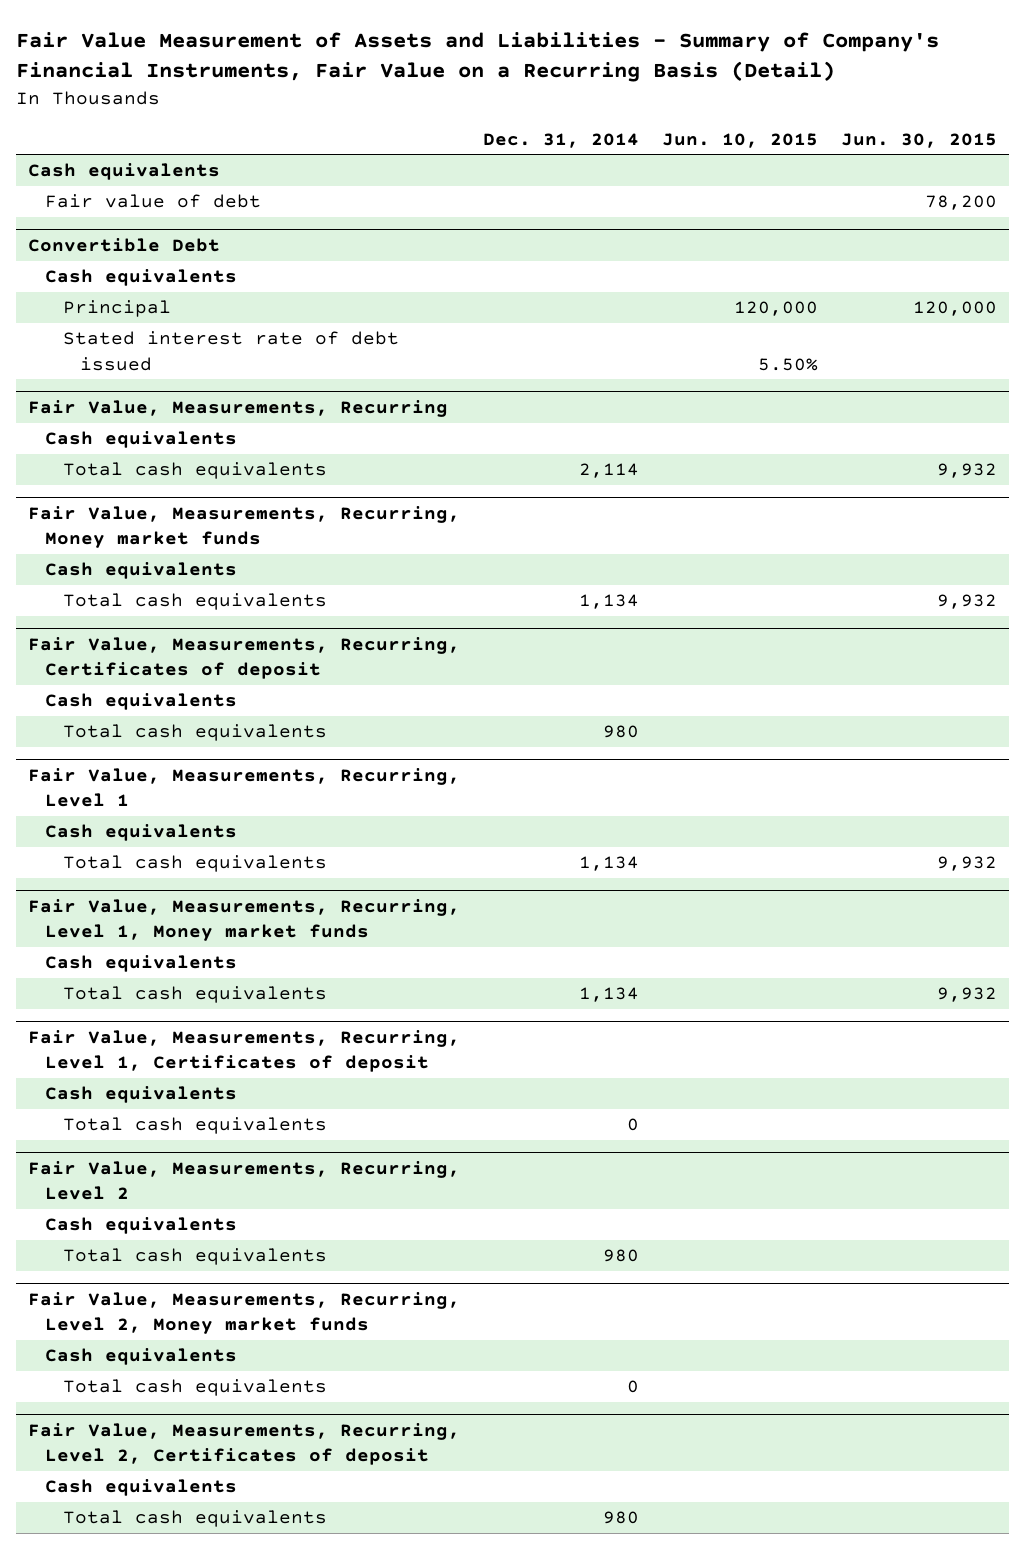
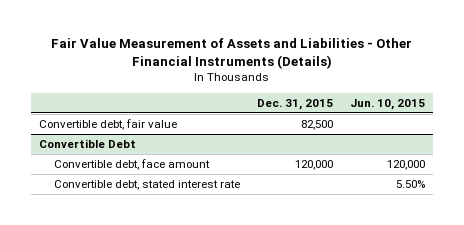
- Fair Value Measurement of Assets and Liabilities - Summary of Company's Financial Instruments, Fair Value on a Recurring Basis (Detail)
+ Fair Value Measurement of Assets and Liabilities - Other Financial Instruments (Details)
- | Dec. 31, 2014 | Jun. 10, 2015 | Jun. 30, 2015
+ | Dec. 31, 2015 | Jun. 10, 2015
- Cash equivalents
- Fair value of debt | | | 78,200
+ Convertible debt, fair value | 82,500 |
@ Convertible Debt
- Cash equivalents
- Principal | | 120,000 | 120,000
- Stated interest rate of debt issued | | 5.50% |
- Fair Value, Measurements, Recurring
- Cash equivalents
- Total cash equivalents | 2,114 | | 9,932
- Fair Value, Measurements, Recurring, Money market funds
- Cash equivalents
- Total cash equivalents | 1,134 | | 9,932
- Fair Value, Measurements, Recurring, Certificates of deposit
- Cash equivalents
- Total cash equivalents | 980 | |
- Fair Value, Measurements, Recurring, Level 1
- Cash equivalents
- Total cash equivalents | 1,134 | | 9,932
- Fair Value, Measurements, Recurring, Level 1, Money market funds
- Cash equivalents
- Total cash equivalents | 1,134 | | 9,932
- Fair Value, Measurements, Recurring, Level 1, Certificates of deposit
- Cash equivalents
- Total cash equivalents | 0 | |
- Fair Value, Measurements, Recurring, Level 2
- Cash equivalents
- Total cash equivalents | 980 | |
- Fair Value, Measurements, Recurring, Level 2, Money market funds
- Cash equivalents
- Total cash equivalents | 0 | |
- Fair Value, Measurements, Recurring, Level 2, Certificates of deposit
- Cash equivalents
- Total cash equivalents | 980 | |
@ Convertible Debt
+ Convertible debt, face amount | 120,000 | 120,000
+ Convertible debt, stated interest rate | | 5.50%

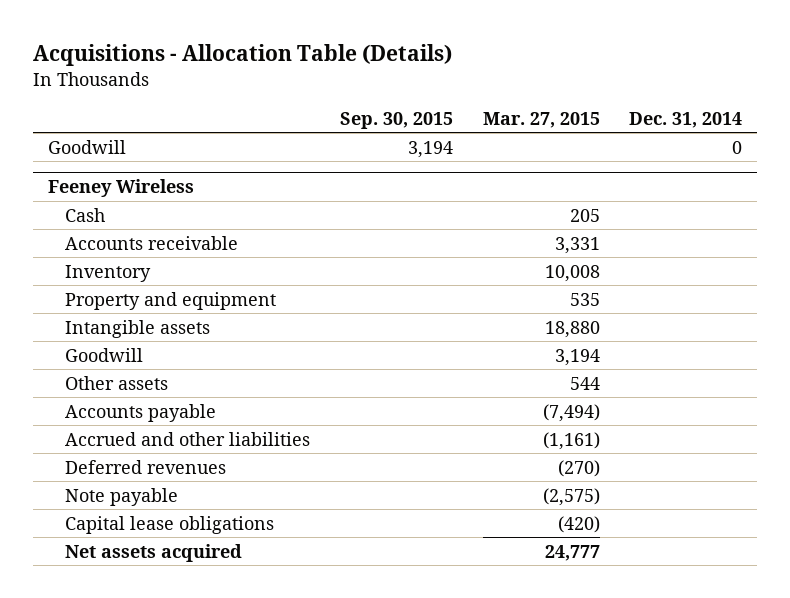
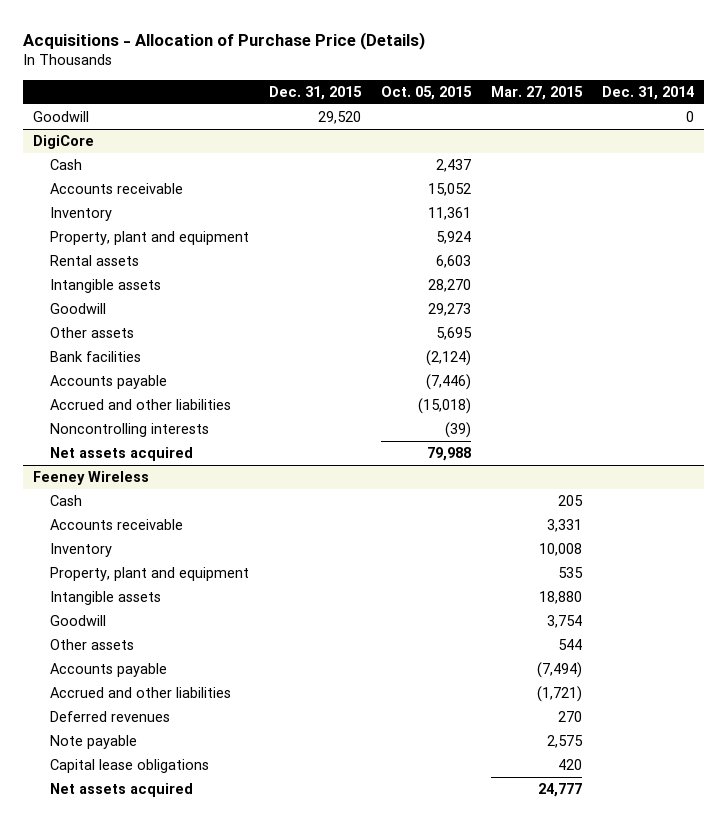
- Acquisitions - Allocation Table (Details)
+ Acquisitions - Allocation of Purchase Price (Details)
- | Sep. 30, 2015 | Mar. 27, 2015 | Dec. 31, 2014
+ | Dec. 31, 2015 | Oct. 05, 2015 | Mar. 27, 2015 | Dec. 31, 2014
+ DigiCore
+ Cash | | 2,437 | |
+ Accounts receivable | | 15,052 | |
+ Inventory | | 11,361 | |
+ Property, plant and equipment | | 5,924 | |
+ Rental assets | | 6,603 | |
+ Intangible assets | | 28,270 | |
+ Goodwill | | 29,273 | |
+ Other assets | | 5,695 | |
+ Bank facilities | | (2,124) | |
+ Accounts payable | | (7,446) | |
+ Accrued and other liabilities | | (15,018) | |
+ Noncontrolling interests | | (39) | |
+ Net assets acquired | | 79,988 | |
@ Feeney Wireless
- Property and equipment | | 535 |
+ Property, plant and equipment | | | 535 |
- Goodwill | | 3,194 |
+ Goodwill | | | 3,754 |
- Accrued and other liabilities | | (1,161) |
- Deferred revenues | | (270) |
- Note payable | | (2,575) |
- Capital lease obligations | | (420) |
+ Accrued and other liabilities | | | (1,721) |
+ Deferred revenues | | | 270 |
+ Note payable | | | 2,575 |
+ Capital lease obligations | | | 420 |

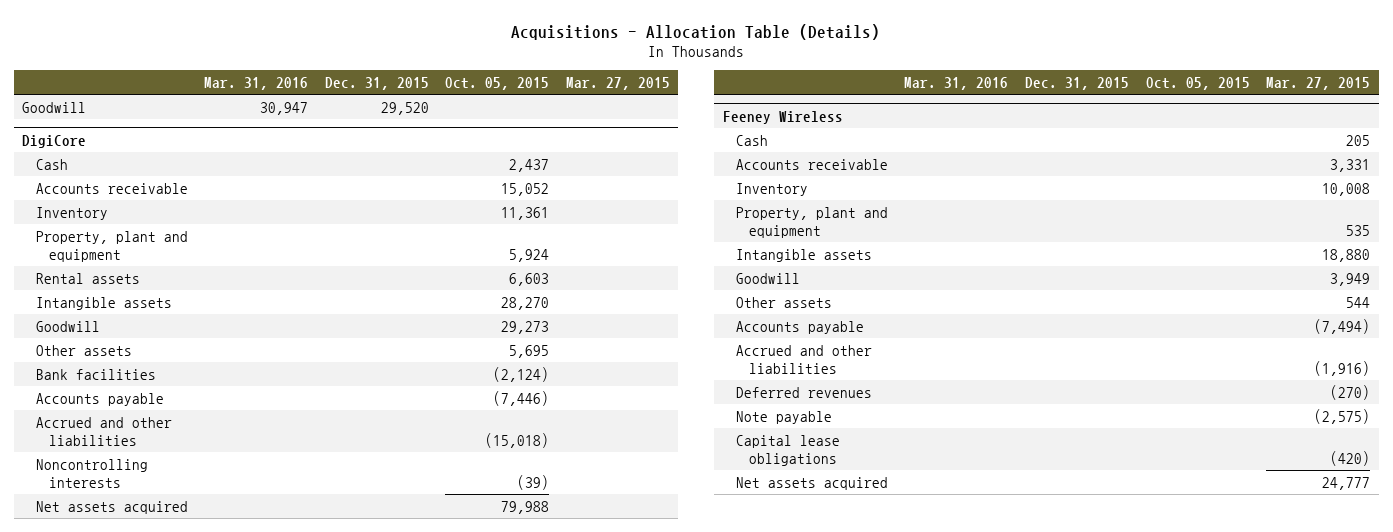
- Acquisitions - Allocation of Purchase Price (Details)
+ Acquisitions - Allocation Table (Details)
- | Dec. 31, 2015 | Oct. 05, 2015 | Mar. 27, 2015 | Dec. 31, 2014
+ | Mar. 31, 2016 | Dec. 31, 2015 | Oct. 05, 2015 | Mar. 27, 2015
@ Feeney Wireless
- Goodwill | | | 3,754 |
+ Goodwill | | | | 3,949
- Accrued and other liabilities | | | (1,721) |
- Deferred revenues | | | 270 |
- Note payable | | | 2,575 |
- Capital lease obligations | | | 420 |
+ Accrued and other liabilities | | | | (1,916)
+ Deferred revenues | | | | (270)
+ Note payable | | | | (2,575)
+ Capital lease obligations | | | | (420)

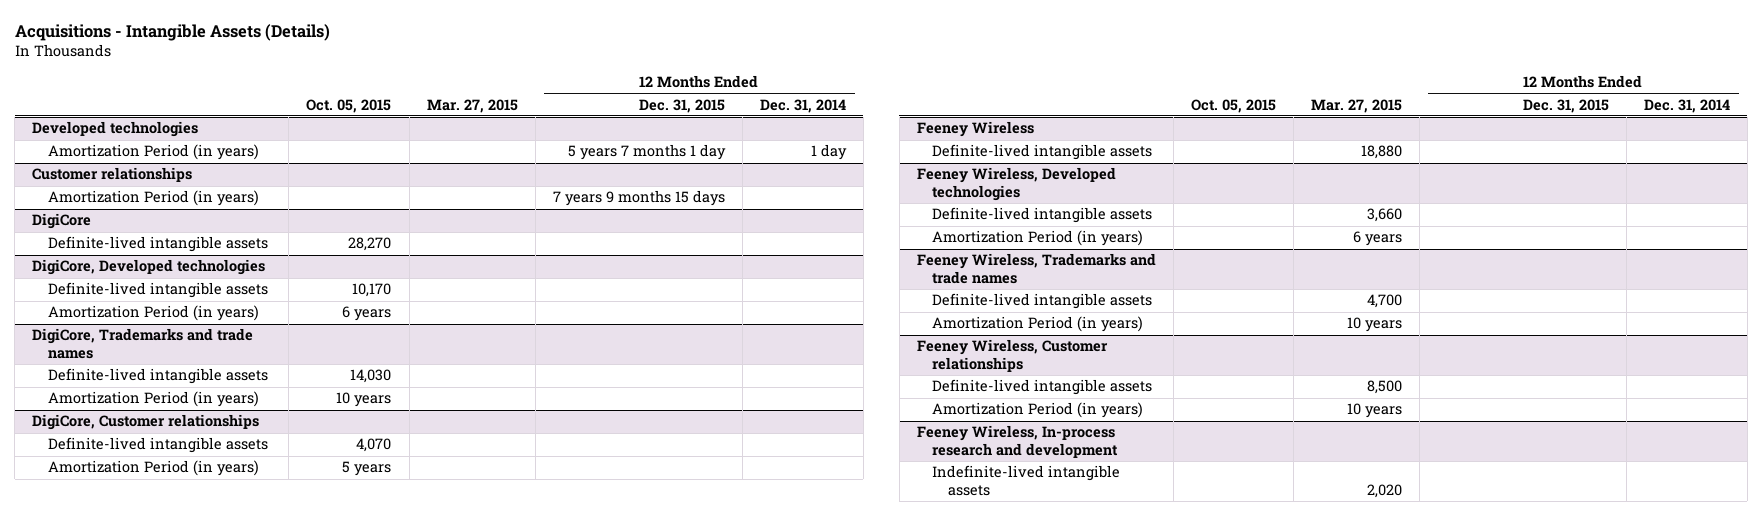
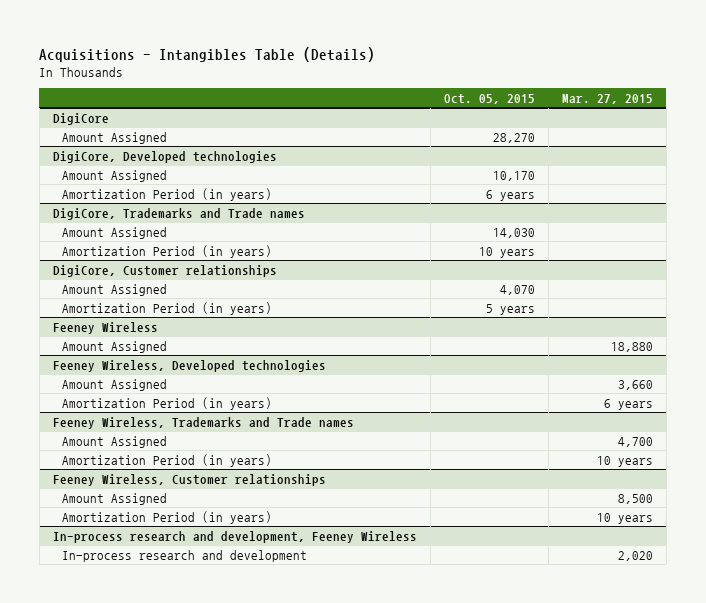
- Acquisitions - Intangible Assets (Details)
+ Acquisitions - Intangibles Table (Details)
- | Oct. 05, 2015 | Mar. 27, 2015 | 12 Months Ended Dec. 31, 2015 | 12 Months Ended Dec. 31, 2014
+ | Oct. 05, 2015 | Mar. 27, 2015
- Developed technologies
- Amortization Period (in years) | | | 5 years 7 months 1 day | 1 day
- Customer relationships
- Amortization Period (in years) | | | 7 years 9 months 15 days |
@ DigiCore
- Definite-lived intangible assets | 28,270 | | |
+ Amount Assigned | 28,270 |
@ DigiCore, Developed technologies
- Definite-lived intangible assets | 10,170 | | |
+ Amount Assigned | 10,170 |
- DigiCore, Trademarks and trade names
- Definite-lived intangible assets | 14,030 | | |
+ DigiCore, Trademarks and Trade names
+ Amount Assigned | 14,030 |
@ DigiCore, Customer relationships
- Definite-lived intangible assets | 4,070 | | |
+ Amount Assigned | 4,070 |
@ Feeney Wireless
- Definite-lived intangible assets | | 18,880 | |
+ Amount Assigned | | 18,880
@ Feeney Wireless, Developed technologies
- Definite-lived intangible assets | | 3,660 | |
+ Amount Assigned | | 3,660
- Feeney Wireless, Trademarks and trade names
- Definite-lived intangible assets | | 4,700 | |
+ Feeney Wireless, Trademarks and Trade names
+ Amount Assigned | | 4,700
@ Feeney Wireless, Customer relationships
- Definite-lived intangible assets | | 8,500 | |
+ Amount Assigned | | 8,500
- Feeney Wireless, In-process research and development
- Indefinite-lived intangible assets | | 2,020 | |
+ In-process research and development, Feeney Wireless
+ In-process research and development | | 2,020

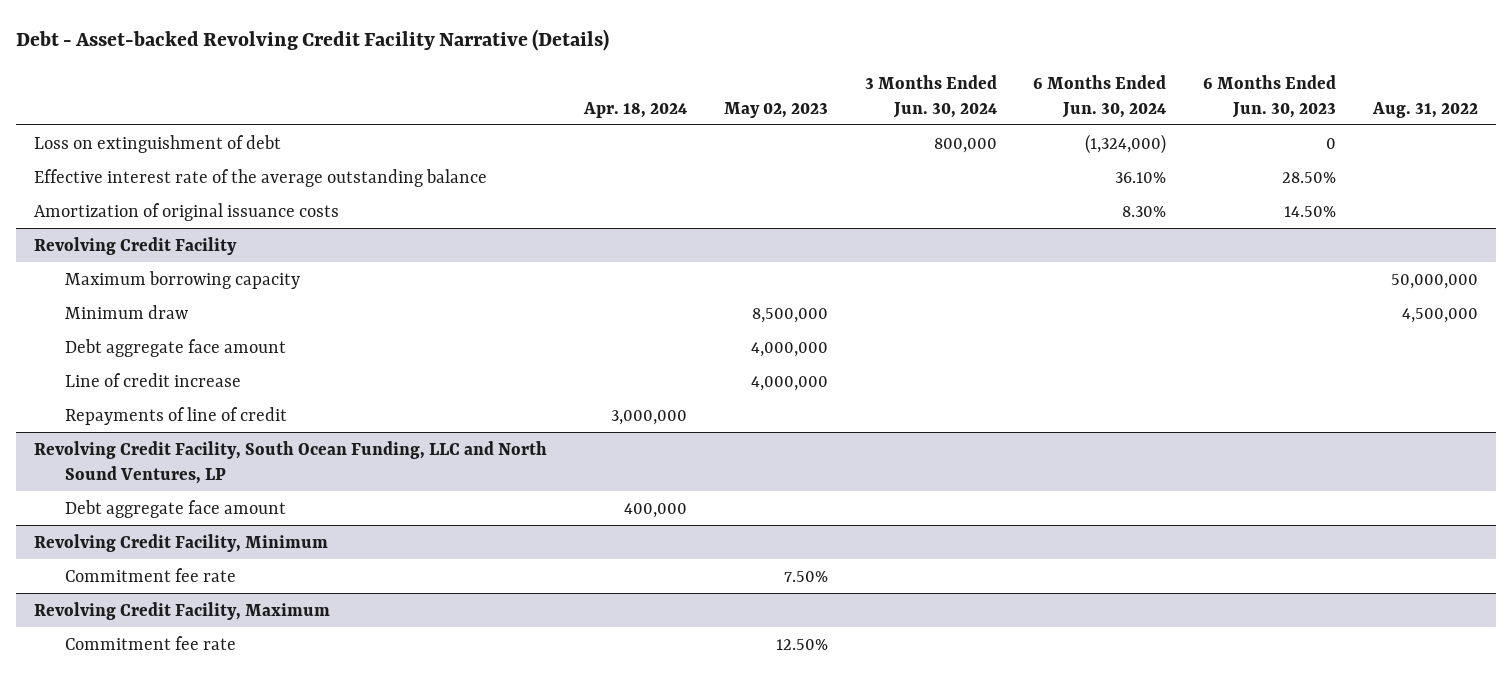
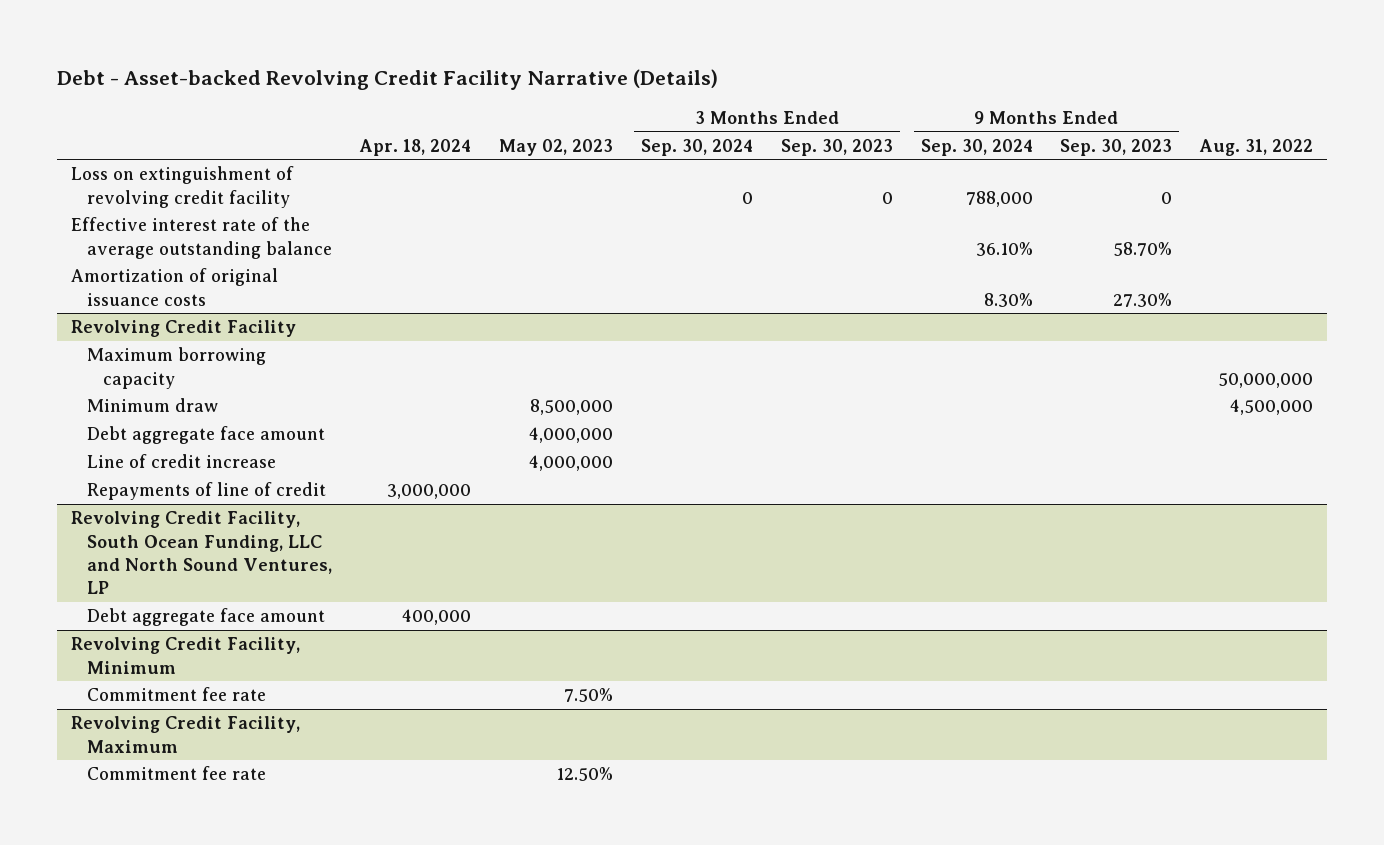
- | Apr. 18, 2024 | May 02, 2023 | 3 Months Ended Jun. 30, 2024 | 6 Months Ended Jun. 30, 2024 | 6 Months Ended Jun. 30, 2023 | Aug. 31, 2022
+ | Apr. 18, 2024 | May 02, 2023 | 3 Months Ended Sep. 30, 2024 | 3 Months Ended Sep. 30, 2023 | 9 Months Ended Sep. 30, 2024 | 9 Months Ended Sep. 30, 2023 | Aug. 31, 2022
- Loss on extinguishment of debt | | | 800,000 | (1,324,000) | 0 |
+ Loss on extinguishment of revolving credit facility | | | 0 | 0 | 788,000 | 0 |

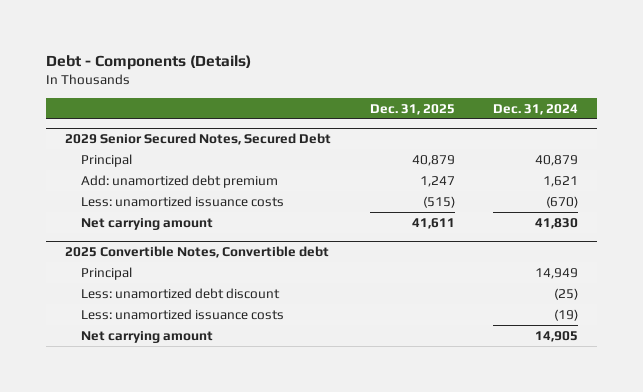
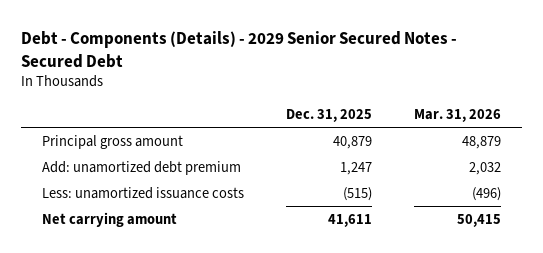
- Debt - Components (Details)
+ Debt - Components (Details) - 2029 Senior Secured Notes - Secured Debt
- | Dec. 31, 2025 | Dec. 31, 2024
+ | Dec. 31, 2025 | Mar. 31, 2026
- 2029 Senior Secured Notes, Secured Debt
- Principal | 40,879 | 40,879
+ Principal gross amount | 40,879 | 48,879
- 2025 Convertible Notes, Convertible debt
- Principal | | 14,949
- Less: unamortized debt discount | | (25)
- Less: unamortized issuance costs | | (19)
- Net carrying amount | | 14,905

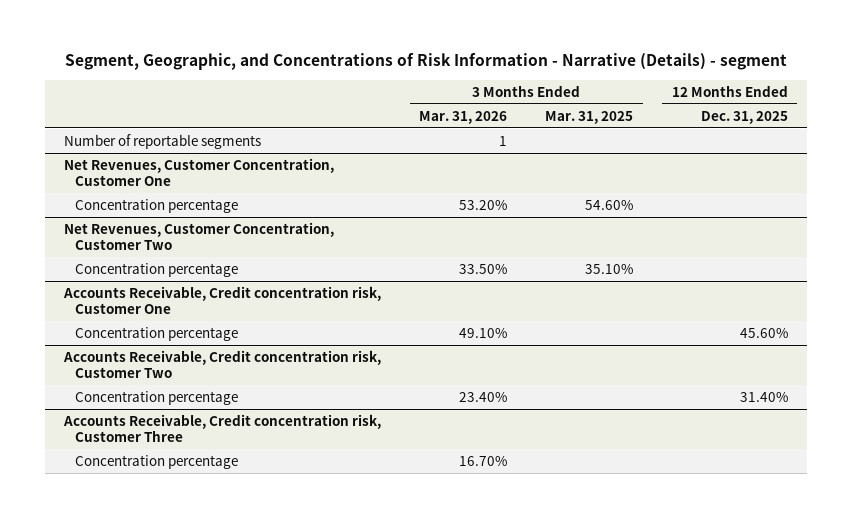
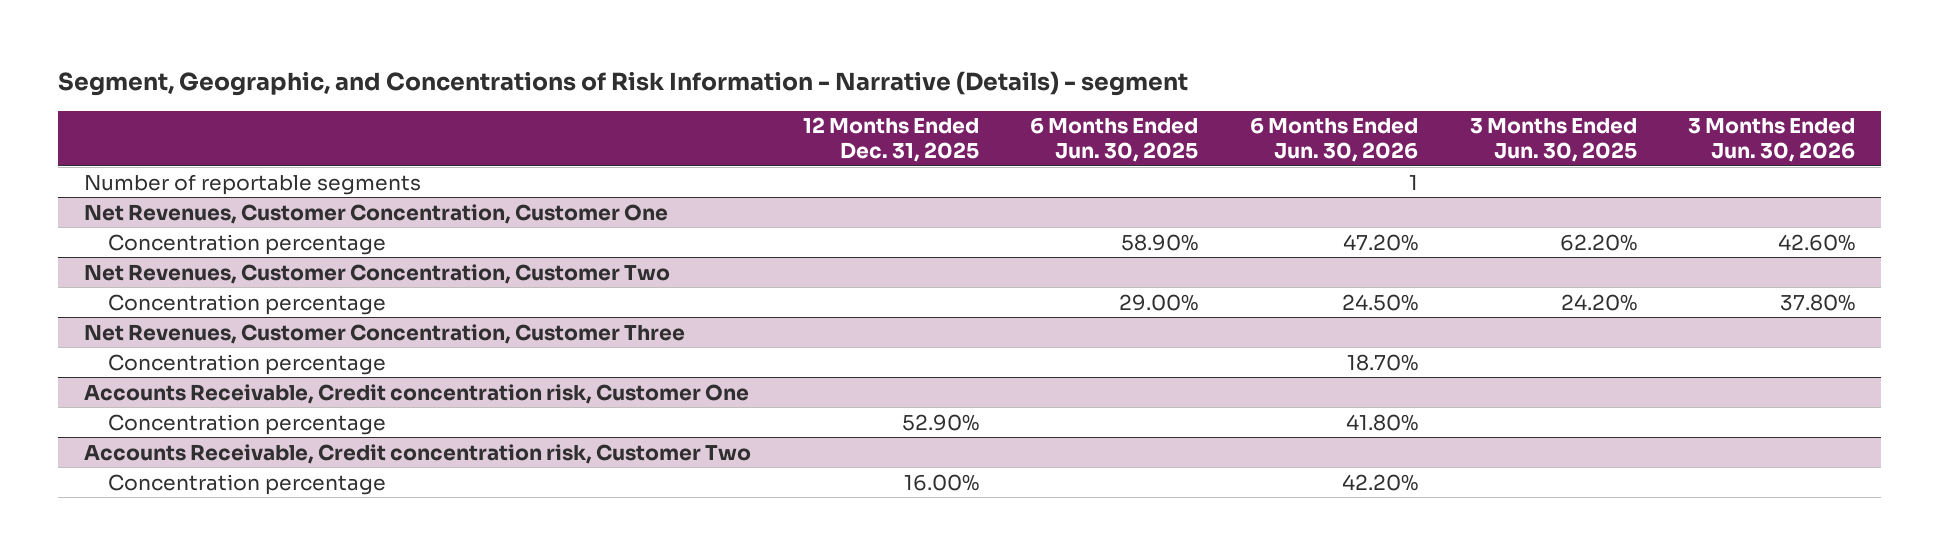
- | 3 Months Ended Mar. 31, 2026 | 3 Months Ended Mar. 31, 2025 | 12 Months Ended Dec. 31, 2025
+ | 12 Months Ended Dec. 31, 2025 | 6 Months Ended Jun. 30, 2025 | 6 Months Ended Jun. 30, 2026 | 3 Months Ended Jun. 30, 2025 | 3 Months Ended Jun. 30, 2026
+ Net Revenues, Customer Concentration, Customer Three
+ Concentration percentage | | | 18.70% | |
@ Accounts Receivable, Credit concentration risk, Customer One
- Concentration percentage | 49.10% | | 45.60%
+ Concentration percentage | 52.90% | | 41.80% | |
@ Accounts Receivable, Credit concentration risk, Customer Two
- Concentration percentage | 23.40% | | 31.40%
- Accounts Receivable, Credit concentration risk, Customer Three
- Concentration percentage | 16.70% | |
@ Accounts Receivable, Credit concentration risk, Customer Two
+ Concentration percentage | 16.00% | | 42.20% | |

